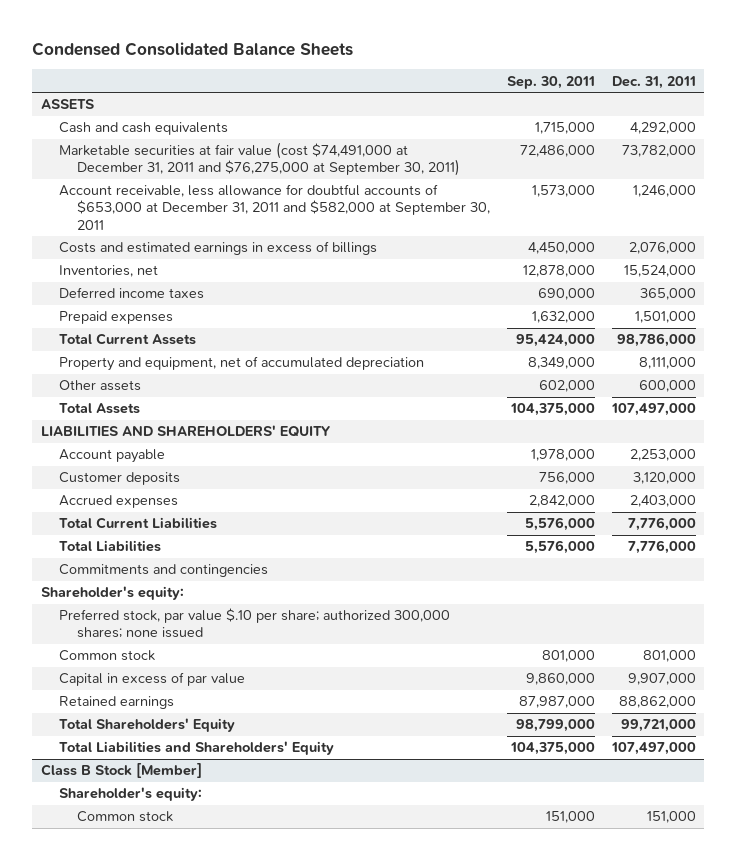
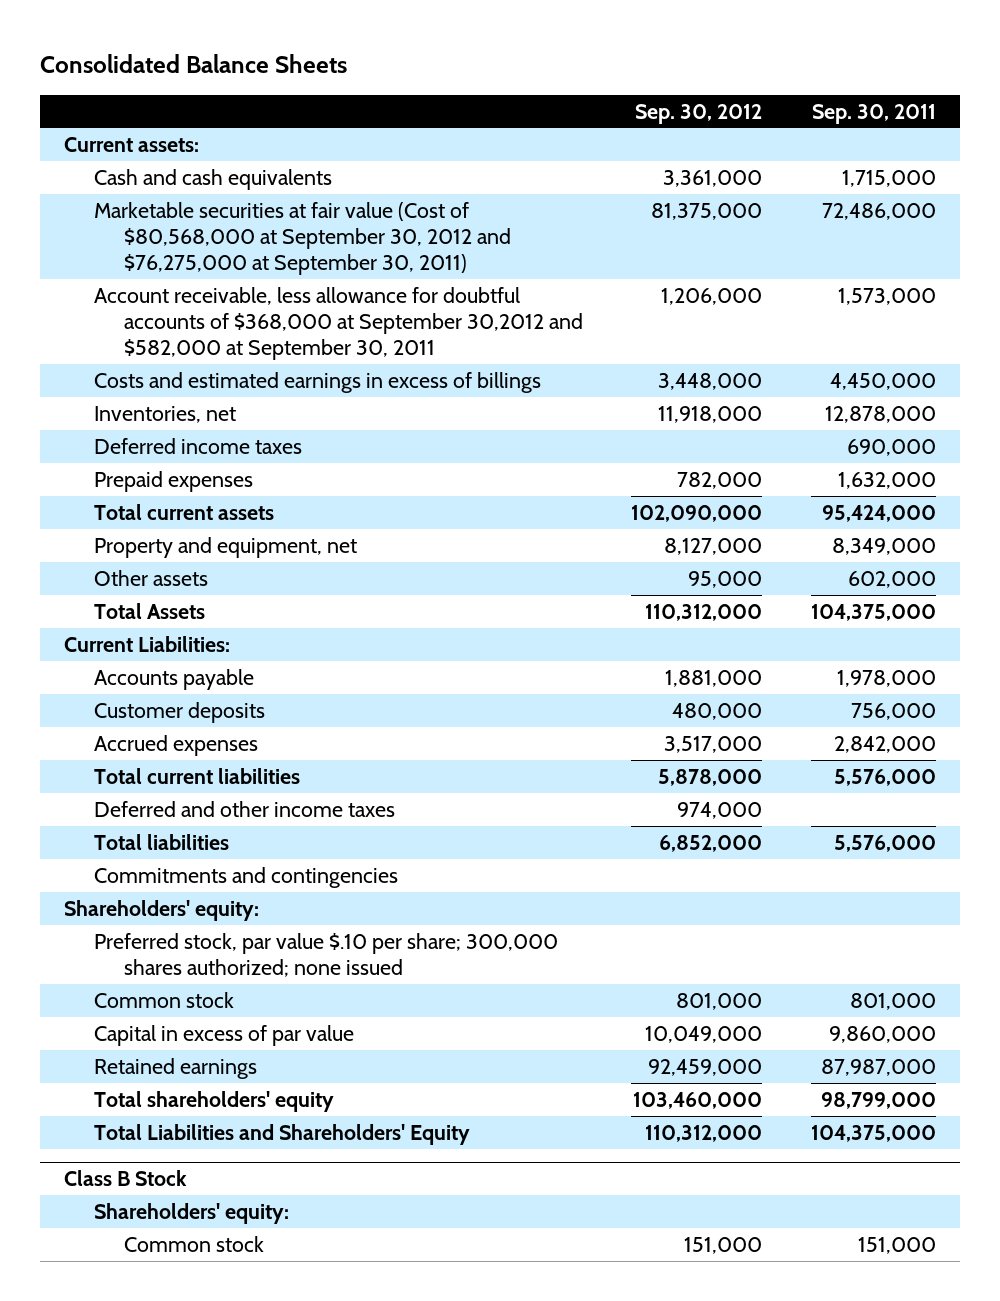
- Condensed Consolidated Balance Sheets
+ Consolidated Balance Sheets
- | Sep. 30, 2011 | Dec. 31, 2011
+ | Sep. 30, 2012 | Sep. 30, 2011
- ASSETS
+ Current assets:
- Marketable securities at fair value (cost $74,491,000 at December 31, 2011 and $76,275,000 at September 30, 2011) | 72,486,000 | 73,782,000
- Account receivable, less allowance for doubtful accounts of $653,000 at December 31, 2011 and $582,000 at September 30, 2011 | 1,573,000 | 1,246,000
+ Marketable securities at fair value (Cost of $80,568,000 at September 30, 2012 and $76,275,000 at September 30, 2011) | 81,375,000 | 72,486,000
+ Account receivable, less allowance for doubtful accounts of $368,000 at September 30,2012 and $582,000 at September 30, 2011 | 1,206,000 | 1,573,000
- Total Current Assets | 95,424,000 | 98,786,000
- Property and equipment, net of accumulated depreciation | 8,349,000 | 8,111,000
+ Total current assets | 102,090,000 | 95,424,000
+ Property and equipment, net | 8,127,000 | 8,349,000
- LIABILITIES AND SHAREHOLDERS' EQUITY
- Account payable | 1,978,000 | 2,253,000
+ Current Liabilities:
+ Accounts payable | 1,881,000 | 1,978,000
- Total Current Liabilities | 5,576,000 | 7,776,000
- Total Liabilities | 5,576,000 | 7,776,000
+ Total current liabilities | 5,878,000 | 5,576,000
+ Deferred and other income taxes | 974,000 |
+ Total liabilities | 6,852,000 | 5,576,000
- Shareholder's equity:
- Preferred stock, par value $.10 per share; authorized 300,000 shares; none issued
+ Shareholders' equity:
+ Preferred stock, par value $.10 per share; 300,000 shares authorized; none issued
- Total Shareholders' Equity | 98,799,000 | 99,721,000
+ Total shareholders' equity | 103,460,000 | 98,799,000
- Class B Stock [Member]
- Shareholder's equity:
+ Class B Stock
+ Shareholders' equity:

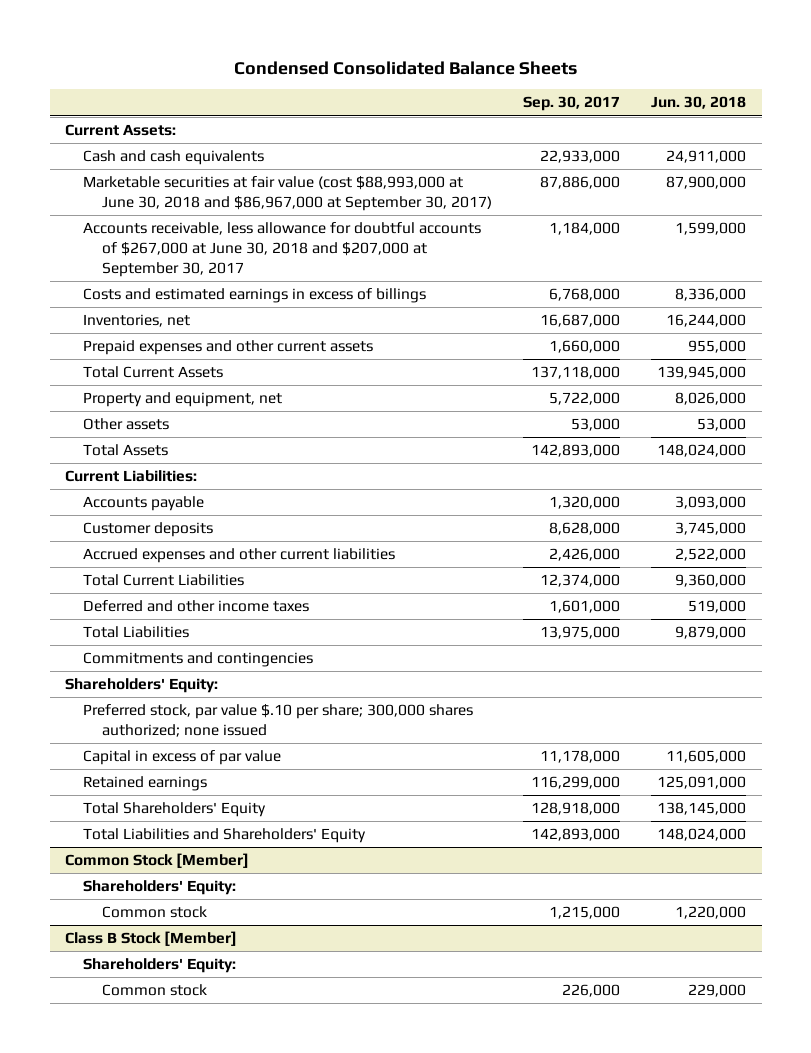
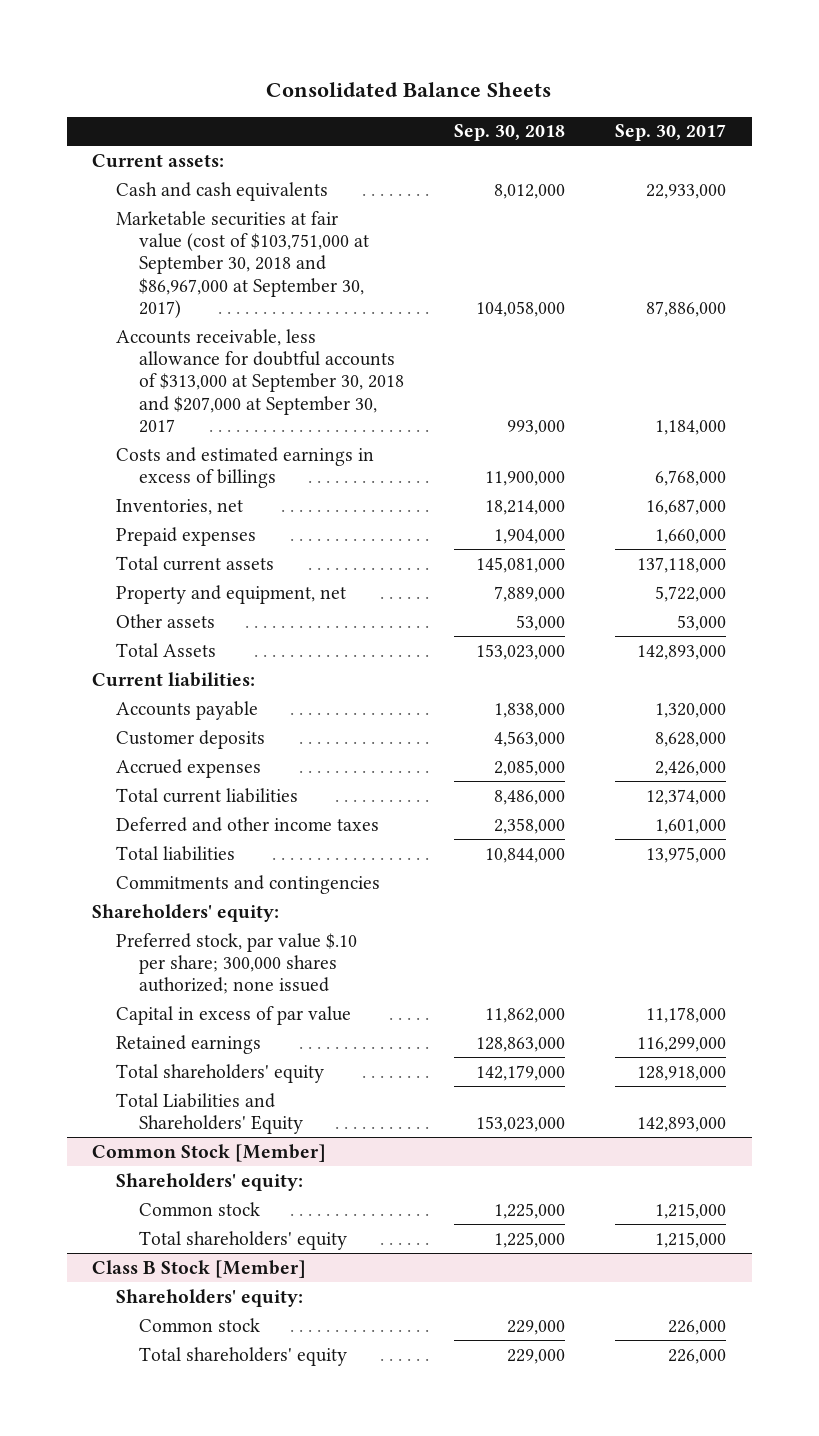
- Condensed Consolidated Balance Sheets
+ Consolidated Balance Sheets
- | Sep. 30, 2017 | Jun. 30, 2018
+ | Sep. 30, 2018 | Sep. 30, 2017
- Current Assets:
+ Current assets:
- Marketable securities at fair value (cost $88,993,000 at June 30, 2018 and $86,967,000 at September 30, 2017) | 87,886,000 | 87,900,000
- Accounts receivable, less allowance for doubtful accounts of $267,000 at June 30, 2018 and $207,000 at September 30, 2017 | 1,184,000 | 1,599,000
+ Marketable securities at fair value (cost of $103,751,000 at September 30, 2018 and $86,967,000 at September 30, 2017) | 104,058,000 | 87,886,000
+ Accounts receivable, less allowance for doubtful accounts of $313,000 at September 30, 2018 and $207,000 at September 30, 2017 | 993,000 | 1,184,000
- Prepaid expenses and other current assets | 1,660,000 | 955,000
- Total Current Assets | 137,118,000 | 139,945,000
+ Prepaid expenses | 1,904,000 | 1,660,000
+ Total current assets | 145,081,000 | 137,118,000
- Current Liabilities:
+ Current liabilities:
- Accrued expenses and other current liabilities | 2,426,000 | 2,522,000
- Total Current Liabilities | 12,374,000 | 9,360,000
+ Accrued expenses | 2,085,000 | 2,426,000
+ Total current liabilities | 8,486,000 | 12,374,000
- Total Liabilities | 13,975,000 | 9,879,000
+ Total liabilities | 10,844,000 | 13,975,000
- Shareholders' Equity:
+ Shareholders' equity:
- Total Shareholders' Equity | 128,918,000 | 138,145,000
+ Total shareholders' equity | 142,179,000 | 128,918,000
@ Common Stock [Member]
- Shareholders' Equity:
+ Shareholders' equity:
+ Total shareholders' equity | 1,225,000 | 1,215,000
@ Class B Stock [Member]
- Shareholders' Equity:
+ Shareholders' equity:
+ Total shareholders' equity | 229,000 | 226,000

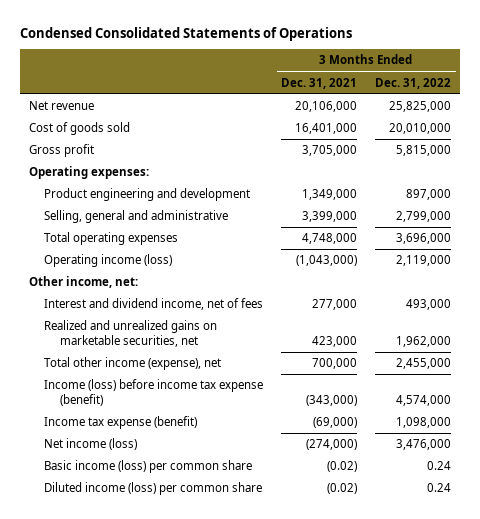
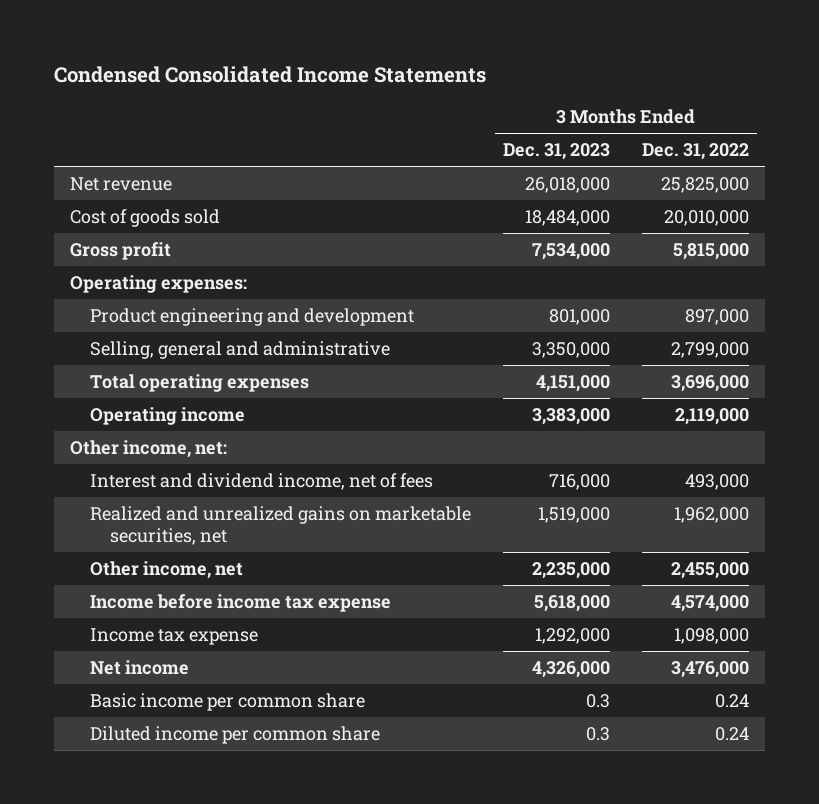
- Condensed Consolidated Statements of Operations
+ Condensed Consolidated Income Statements
- | 3 Months Ended Dec. 31, 2021 | 3 Months Ended Dec. 31, 2022
+ | 3 Months Ended Dec. 31, 2023 | 3 Months Ended Dec. 31, 2022
- Operating income (loss) | (1,043,000) | 2,119,000
+ Operating income | 3,383,000 | 2,119,000
- Total other income (expense), net | 700,000 | 2,455,000
- Income (loss) before income tax expense (benefit) | (343,000) | 4,574,000
- Income tax expense (benefit) | (69,000) | 1,098,000
- Net income (loss) | (274,000) | 3,476,000
- Basic income (loss) per common share | (0.02) | 0.24
- Diluted income (loss) per common share | (0.02) | 0.24
+ Other income, net | 2,235,000 | 2,455,000
+ Income before income tax expense | 5,618,000 | 4,574,000
+ Income tax expense | 1,292,000 | 1,098,000
+ Net income | 4,326,000 | 3,476,000
+ Basic income per common share | 0.3 | 0.24
+ Diluted income per common share | 0.3 | 0.24

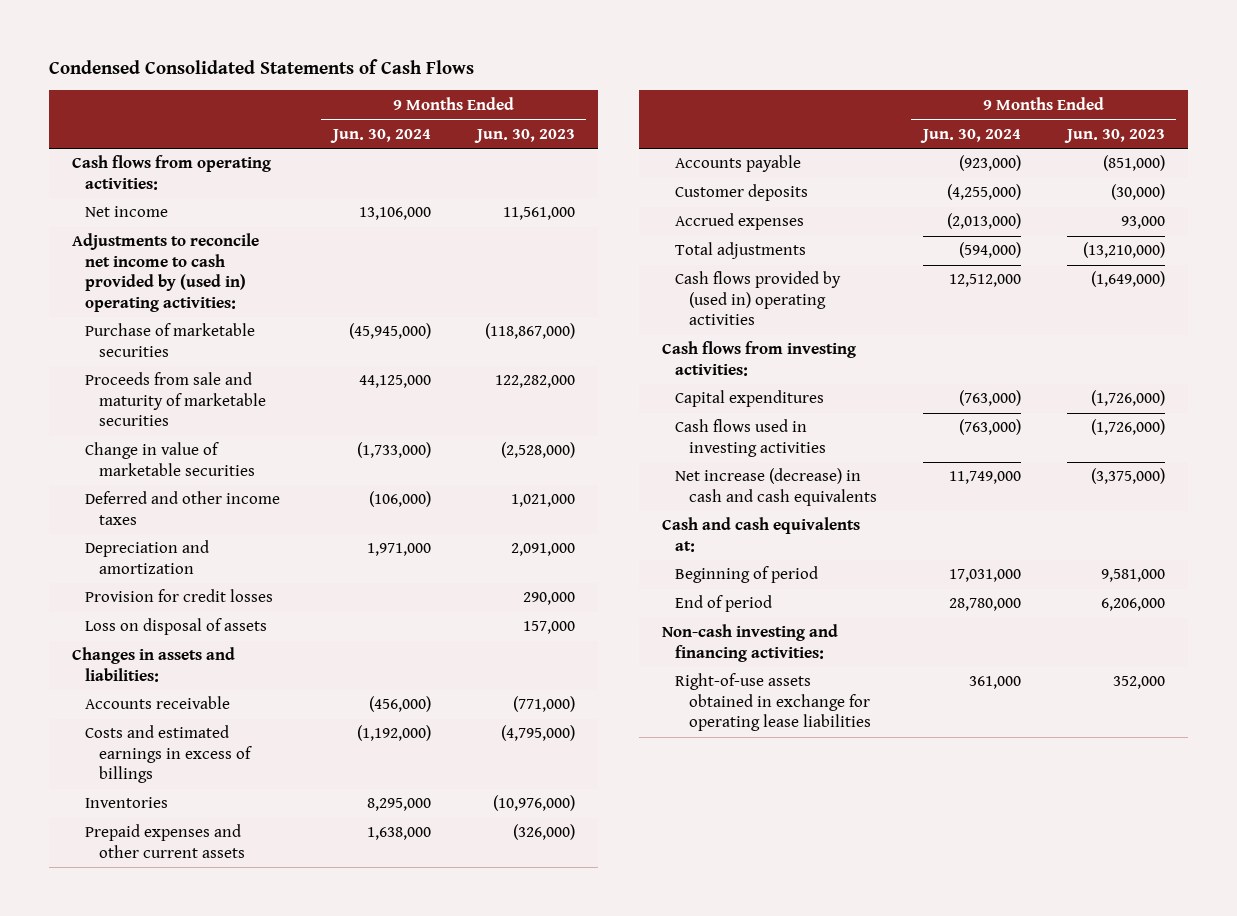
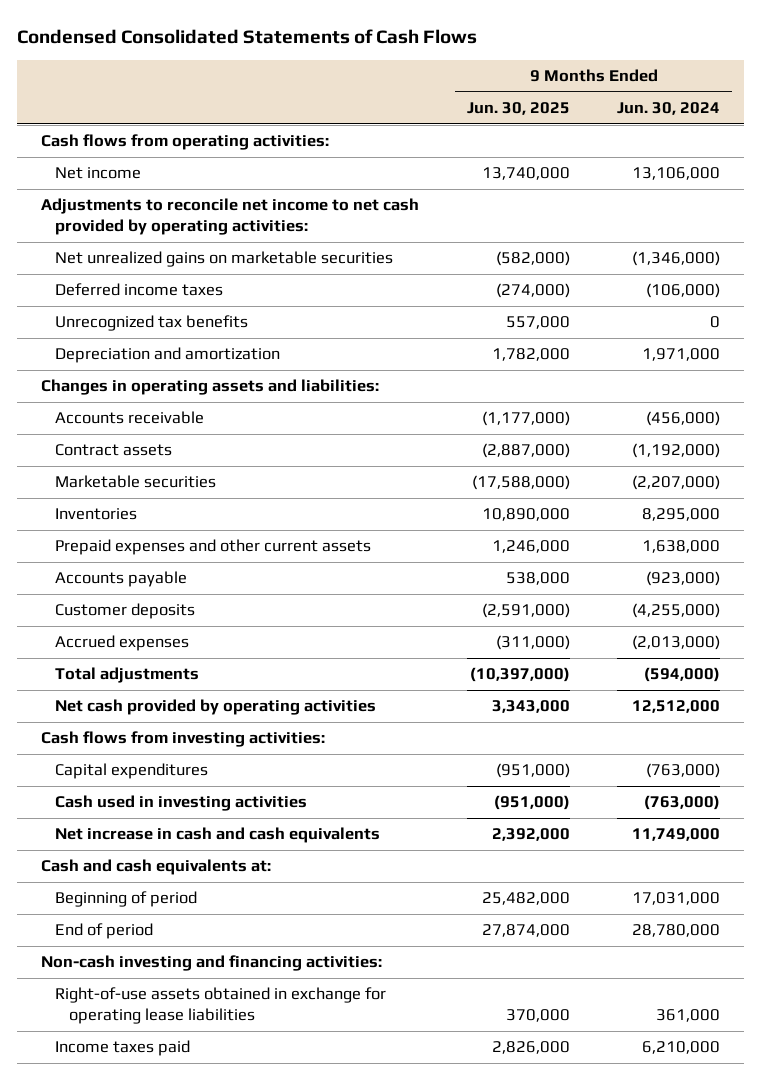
- | 9 Months Ended Jun. 30, 2024 | 9 Months Ended Jun. 30, 2023
+ | 9 Months Ended Jun. 30, 2025 | 9 Months Ended Jun. 30, 2024
- Adjustments to reconcile net income to cash provided by (used in) operating activities:
- Purchase of marketable securities | (45,945,000) | (118,867,000)
- Proceeds from sale and maturity of marketable securities | 44,125,000 | 122,282,000
- Change in value of marketable securities | (1,733,000) | (2,528,000)
- Deferred and other income taxes | (106,000) | 1,021,000
+ Adjustments to reconcile net income to net cash provided by operating activities:
+ Net unrealized gains on marketable securities | (582,000) | (1,346,000)
+ Deferred income taxes | (274,000) | (106,000)
+ Unrecognized tax benefits | 557,000 | 0
- Provision for credit losses | | 290,000
- Loss on disposal of assets | | 157,000
- Changes in assets and liabilities:
+ Changes in operating assets and liabilities:
- Costs and estimated earnings in excess of billings | (1,192,000) | (4,795,000)
+ Contract assets | (2,887,000) | (1,192,000)
+ Marketable securities | (17,588,000) | (2,207,000)
- Cash flows provided by (used in) operating activities | 12,512,000 | (1,649,000)
+ Net cash provided by operating activities | 3,343,000 | 12,512,000
- Cash flows used in investing activities | (763,000) | (1,726,000)
- Net increase (decrease) in cash and cash equivalents | 11,749,000 | (3,375,000)
+ Cash used in investing activities | (951,000) | (763,000)
+ Net increase in cash and cash equivalents | 2,392,000 | 11,749,000
+ Income taxes paid | 2,826,000 | 6,210,000

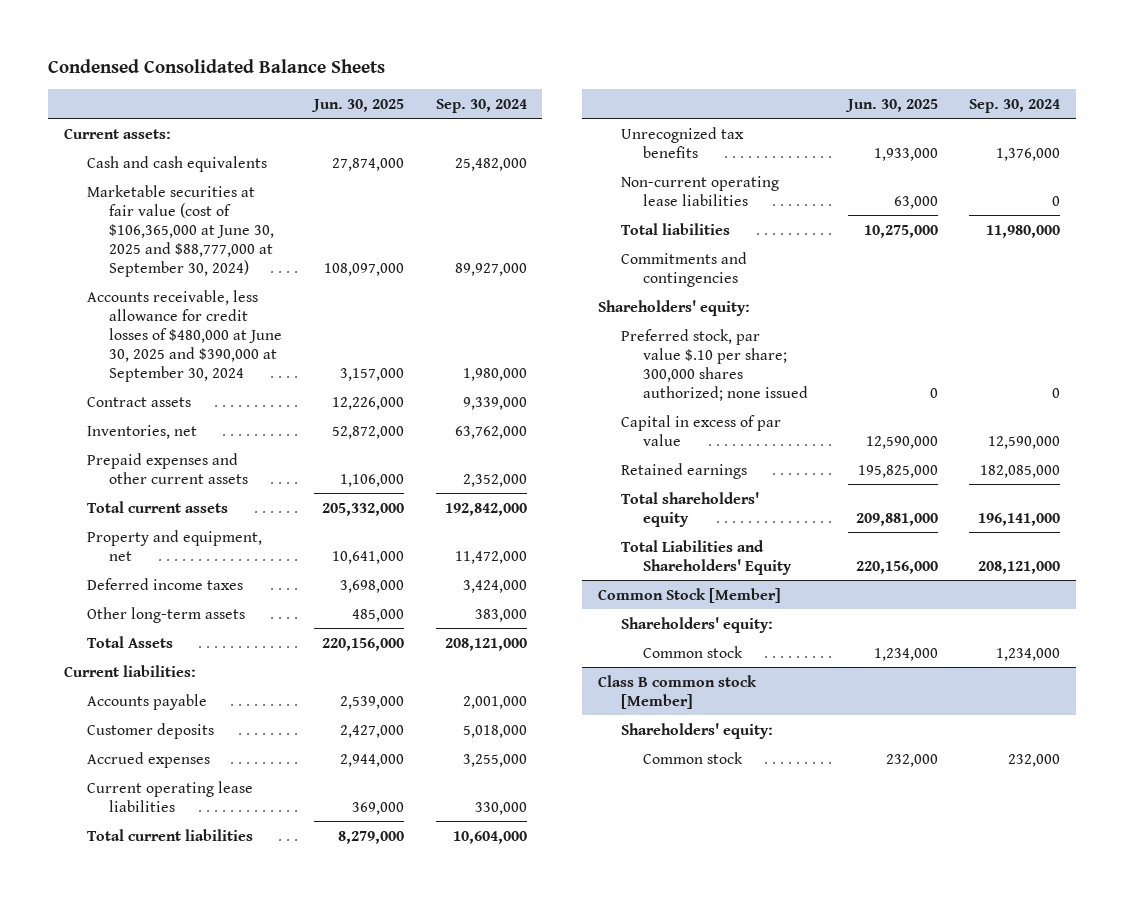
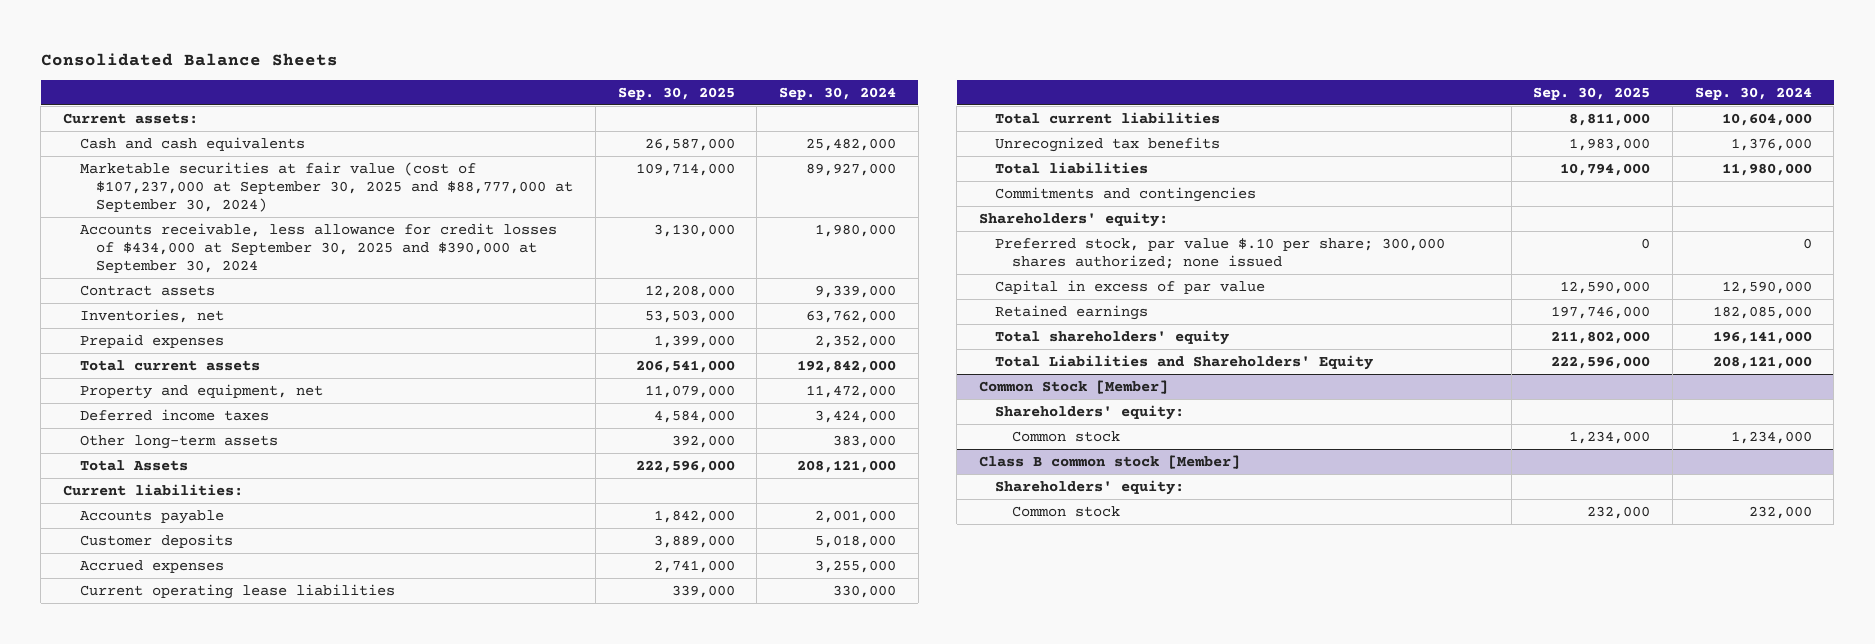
- Condensed Consolidated Balance Sheets
+ Consolidated Balance Sheets
- | Jun. 30, 2025 | Sep. 30, 2024
+ | Sep. 30, 2025 | Sep. 30, 2024
- Marketable securities at fair value (cost of $106,365,000 at June 30, 2025 and $88,777,000 at September 30, 2024) | 108,097,000 | 89,927,000
- Accounts receivable, less allowance for credit losses of $480,000 at June 30, 2025 and $390,000 at September 30, 2024 | 3,157,000 | 1,980,000
+ Marketable securities at fair value (cost of $107,237,000 at September 30, 2025 and $88,777,000 at September 30, 2024) | 109,714,000 | 89,927,000
+ Accounts receivable, less allowance for credit losses of $434,000 at September 30, 2025 and $390,000 at September 30, 2024 | 3,130,000 | 1,980,000
- Prepaid expenses and other current assets | 1,106,000 | 2,352,000
+ Prepaid expenses | 1,399,000 | 2,352,000
- Non-current operating lease liabilities | 63,000 | 0

